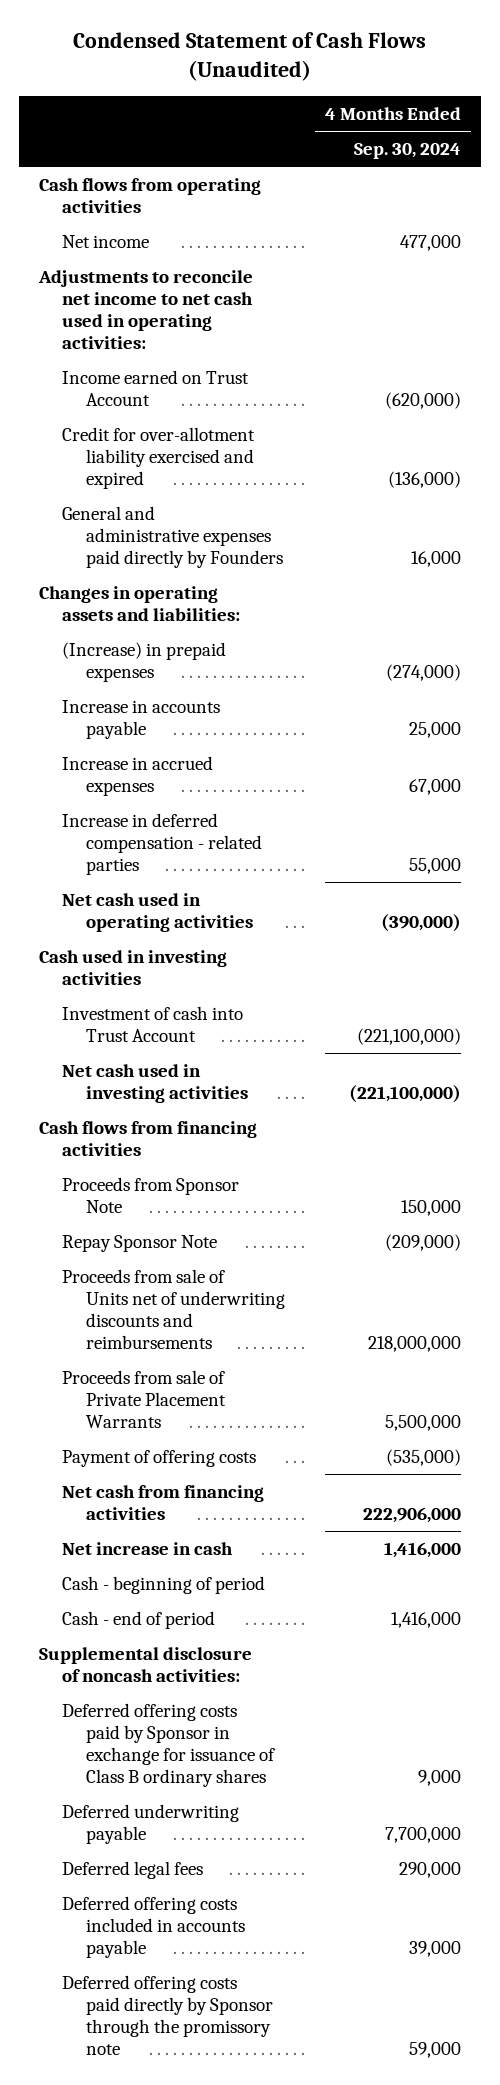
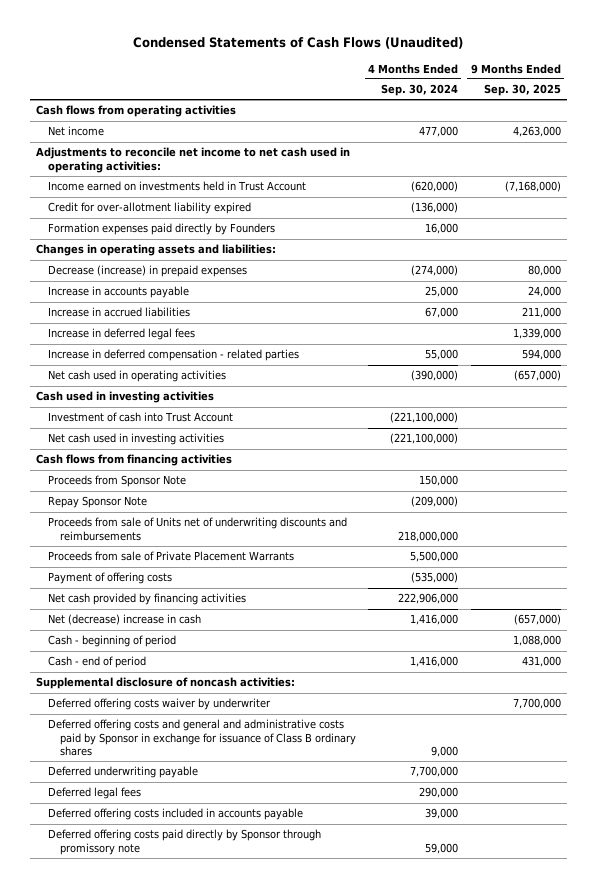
- Condensed Statement of Cash Flows (Unaudited)
+ Condensed Statements of Cash Flows (Unaudited)
- | 4 Months Ended Sep. 30, 2024
+ | 4 Months Ended Sep. 30, 2024 | 9 Months Ended Sep. 30, 2025
- Income earned on Trust Account | (620,000)
- Credit for over-allotment liability exercised and expired | (136,000)
- General and administrative expenses paid directly by Founders | 16,000
+ Income earned on investments held in Trust Account | (620,000) | (7,168,000)
+ Credit for over-allotment liability expired | (136,000) |
+ Formation expenses paid directly by Founders | 16,000 |
- (Increase) in prepaid expenses | (274,000)
+ Decrease (increase) in prepaid expenses | (274,000) | 80,000
- Increase in accrued expenses | 67,000
+ Increase in accrued liabilities | 67,000 | 211,000
+ Increase in deferred legal fees | | 1,339,000
- Net cash from financing activities | 222,906,000
- Net increase in cash | 1,416,000
+ Net cash provided by financing activities | 222,906,000 |
+ Net (decrease) increase in cash | 1,416,000 | (657,000)
- Deferred offering costs paid by Sponsor in exchange for issuance of Class B ordinary shares | 9,000
+ Deferred offering costs waiver by underwriter | | 7,700,000
+ Deferred offering costs and general and administrative costs paid by Sponsor in exchange for issuance of Class B ordinary shares | 9,000 |
- Deferred offering costs paid directly by Sponsor through the promissory note | 59,000
+ Deferred offering costs paid directly by Sponsor through promissory note | 59,000 |

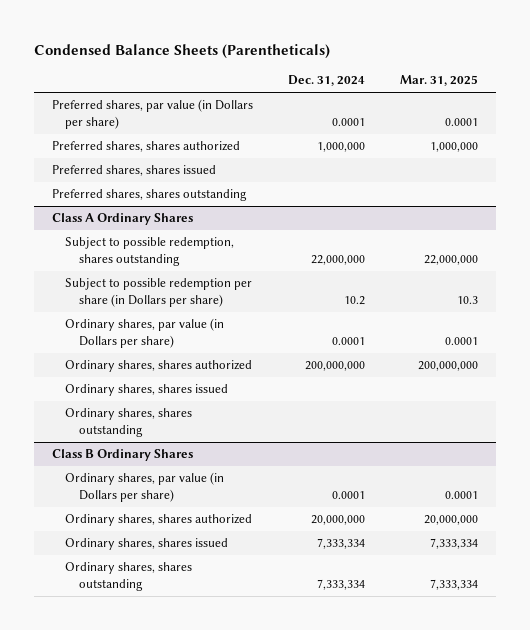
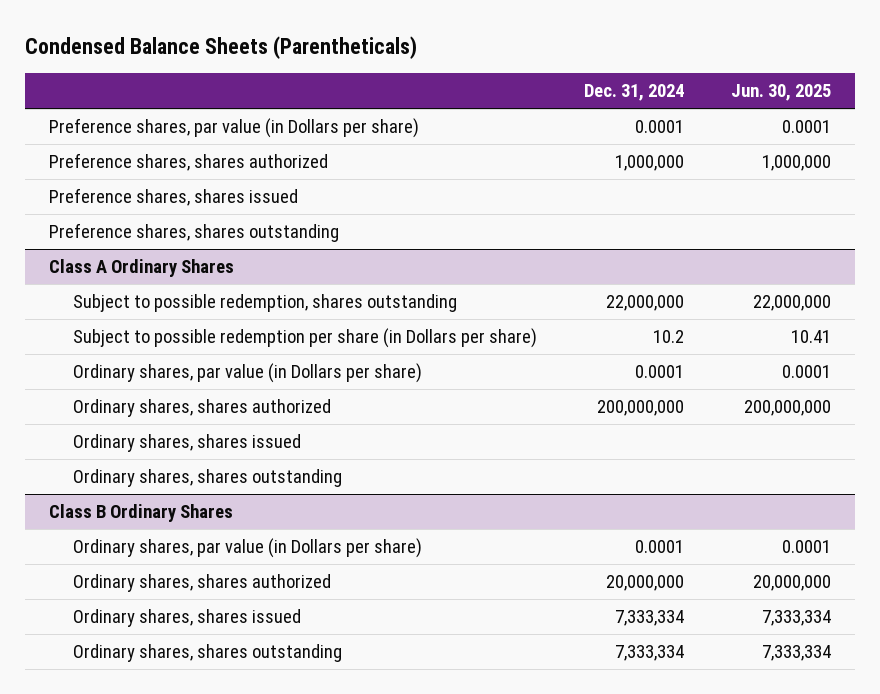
- | Dec. 31, 2024 | Mar. 31, 2025
+ | Dec. 31, 2024 | Jun. 30, 2025
- Preferred shares, par value (in Dollars per share) | 0.0001 | 0.0001
- Preferred shares, shares authorized | 1,000,000 | 1,000,000
- Preferred shares, shares issued
- Preferred shares, shares outstanding
+ Preference shares, par value (in Dollars per share) | 0.0001 | 0.0001
+ Preference shares, shares authorized | 1,000,000 | 1,000,000
+ Preference shares, shares issued
+ Preference shares, shares outstanding

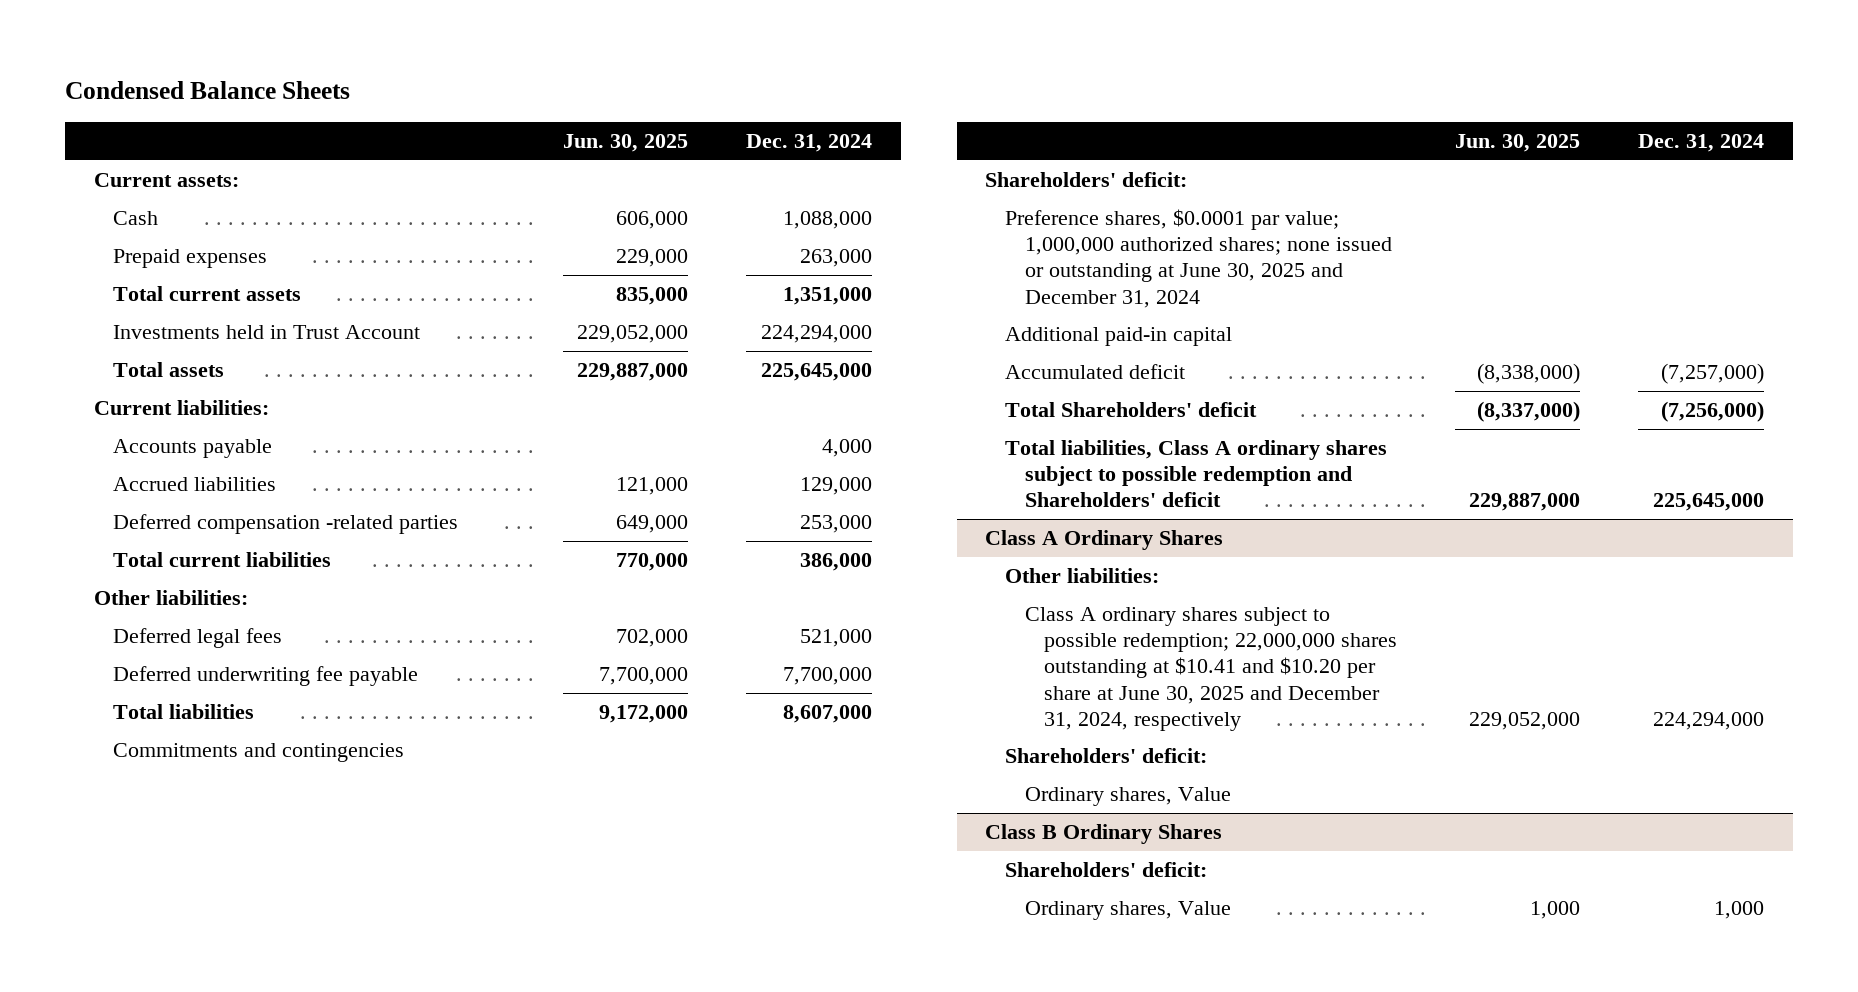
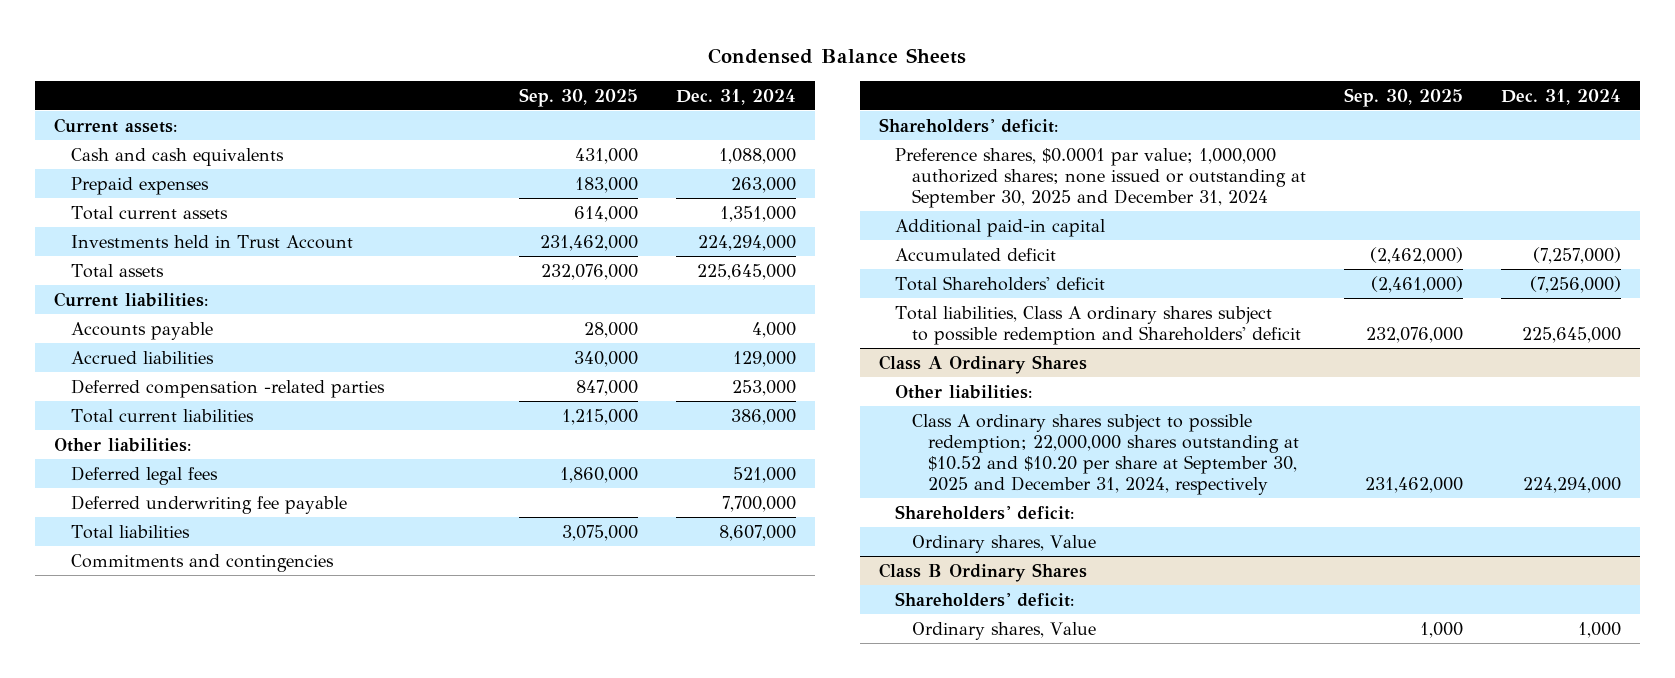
- | Jun. 30, 2025 | Dec. 31, 2024
+ | Sep. 30, 2025 | Dec. 31, 2024
- Cash | 606,000 | 1,088,000
+ Cash and cash equivalents | 431,000 | 1,088,000
- Preference shares, $0.0001 par value; 1,000,000 authorized shares; none issued or outstanding at June 30, 2025 and December 31, 2024
+ Preference shares, $0.0001 par value; 1,000,000 authorized shares; none issued or outstanding at September 30, 2025 and December 31, 2024
@ Class A Ordinary Shares
- Class A ordinary shares subject to possible redemption; 22,000,000 shares outstanding at $10.41 and $10.20 per share at June 30, 2025 and December 31, 2024, respectively | 229,052,000 | 224,294,000
+ Class A ordinary shares subject to possible redemption; 22,000,000 shares outstanding at $10.52 and $10.20 per share at September 30, 2025 and December 31, 2024, respectively | 231,462,000 | 224,294,000

